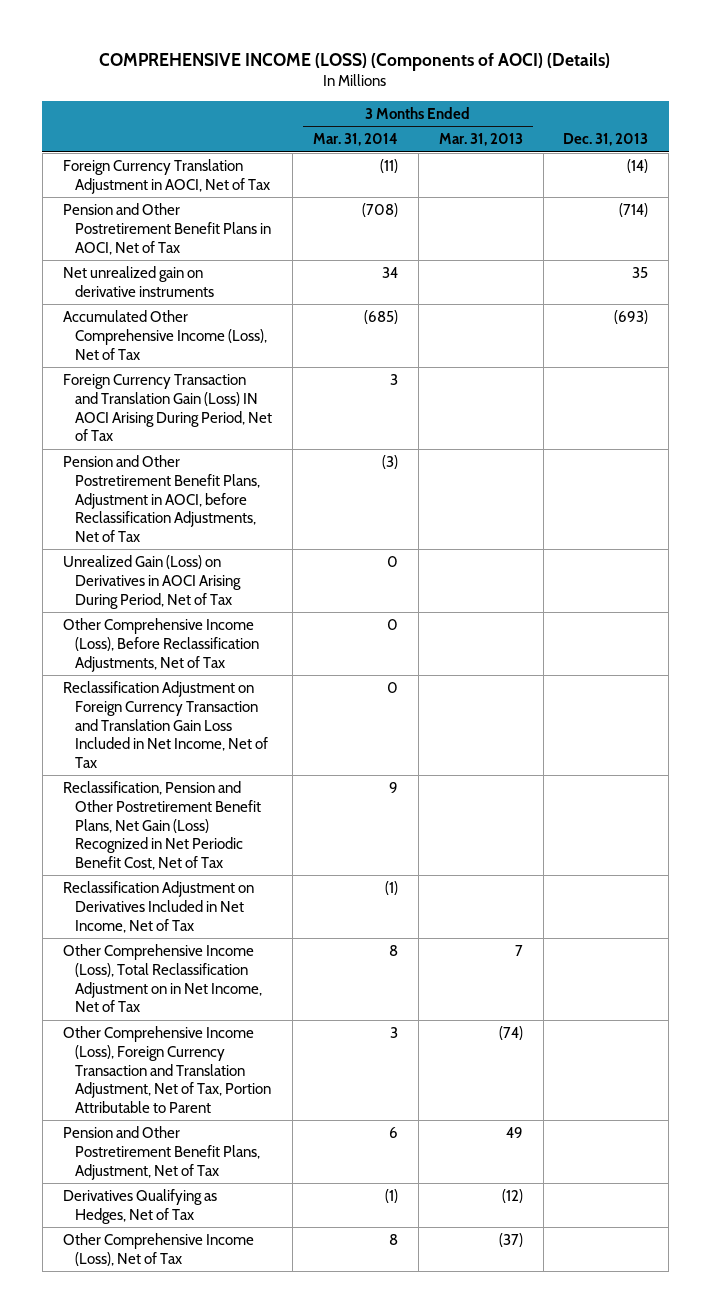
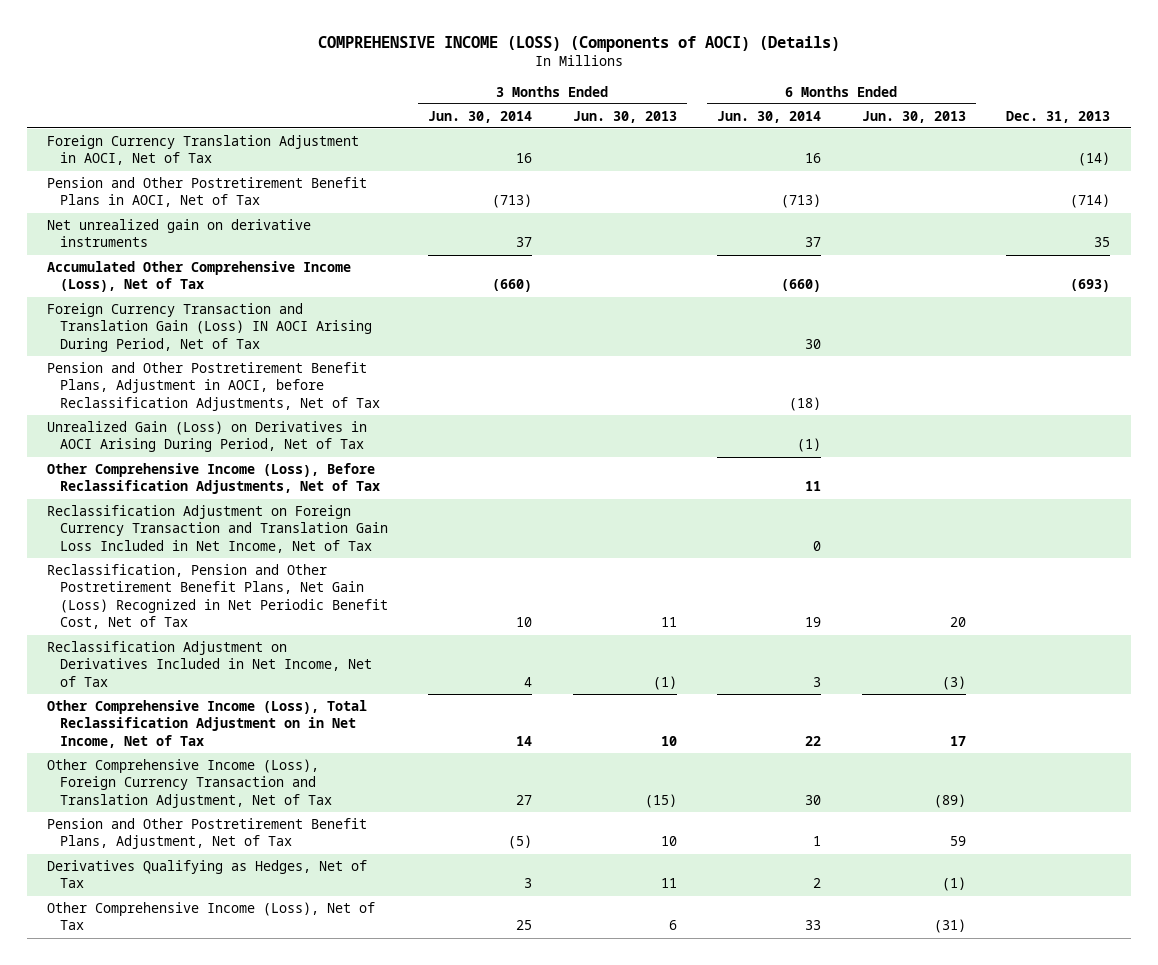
- | 3 Months Ended Mar. 31, 2014 | 3 Months Ended Mar. 31, 2013 | Dec. 31, 2013
+ | 3 Months Ended Jun. 30, 2014 | 3 Months Ended Jun. 30, 2013 | 6 Months Ended Jun. 30, 2014 | 6 Months Ended Jun. 30, 2013 | Dec. 31, 2013
- Other Comprehensive Income (Loss), Foreign Currency Transaction and Translation Adjustment, Net of Tax, Portion Attributable to Parent | 3 | (74) |
+ Other Comprehensive Income (Loss), Foreign Currency Transaction and Translation Adjustment, Net of Tax | 27 | (15) | 30 | (89) |

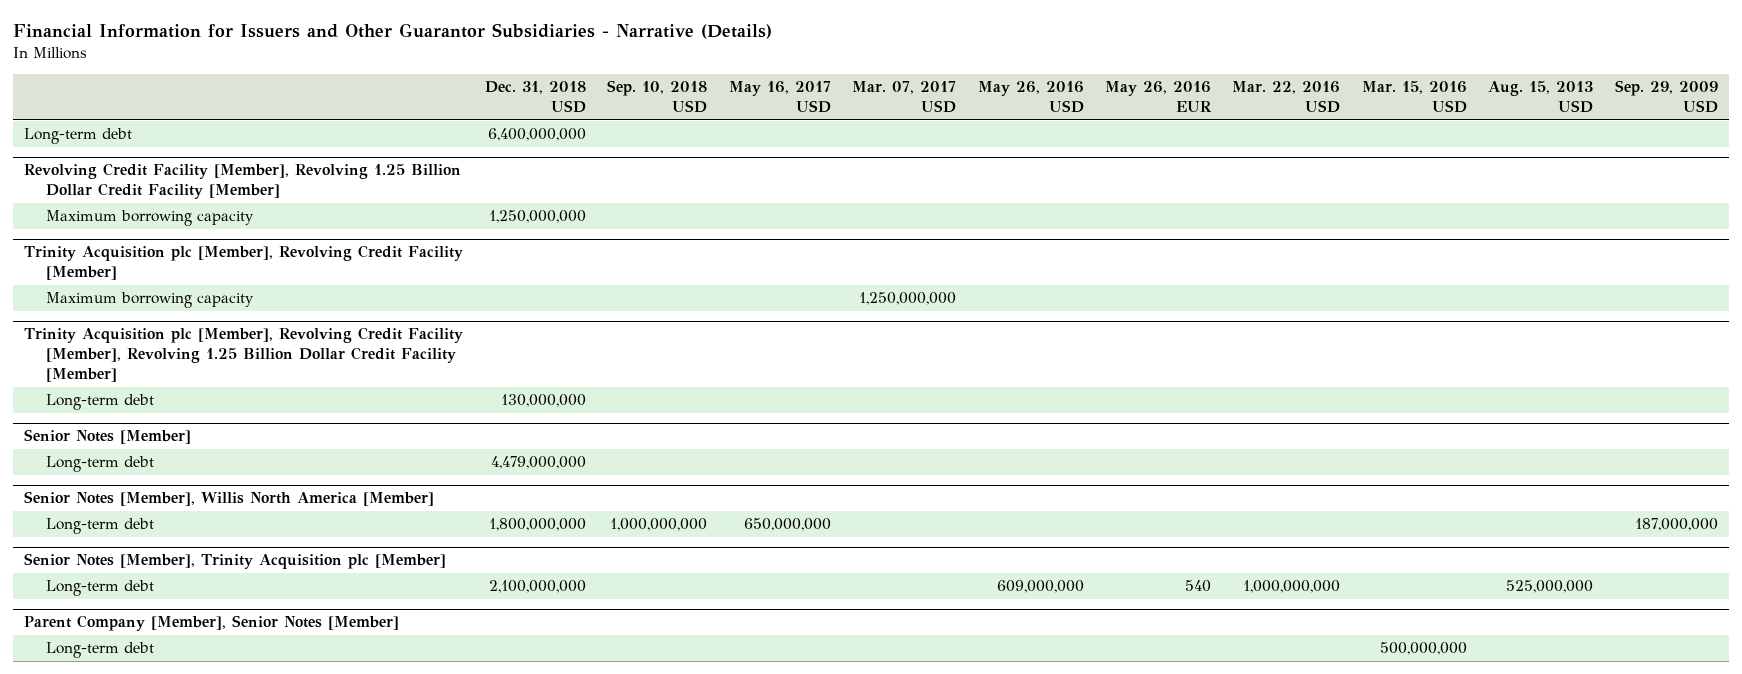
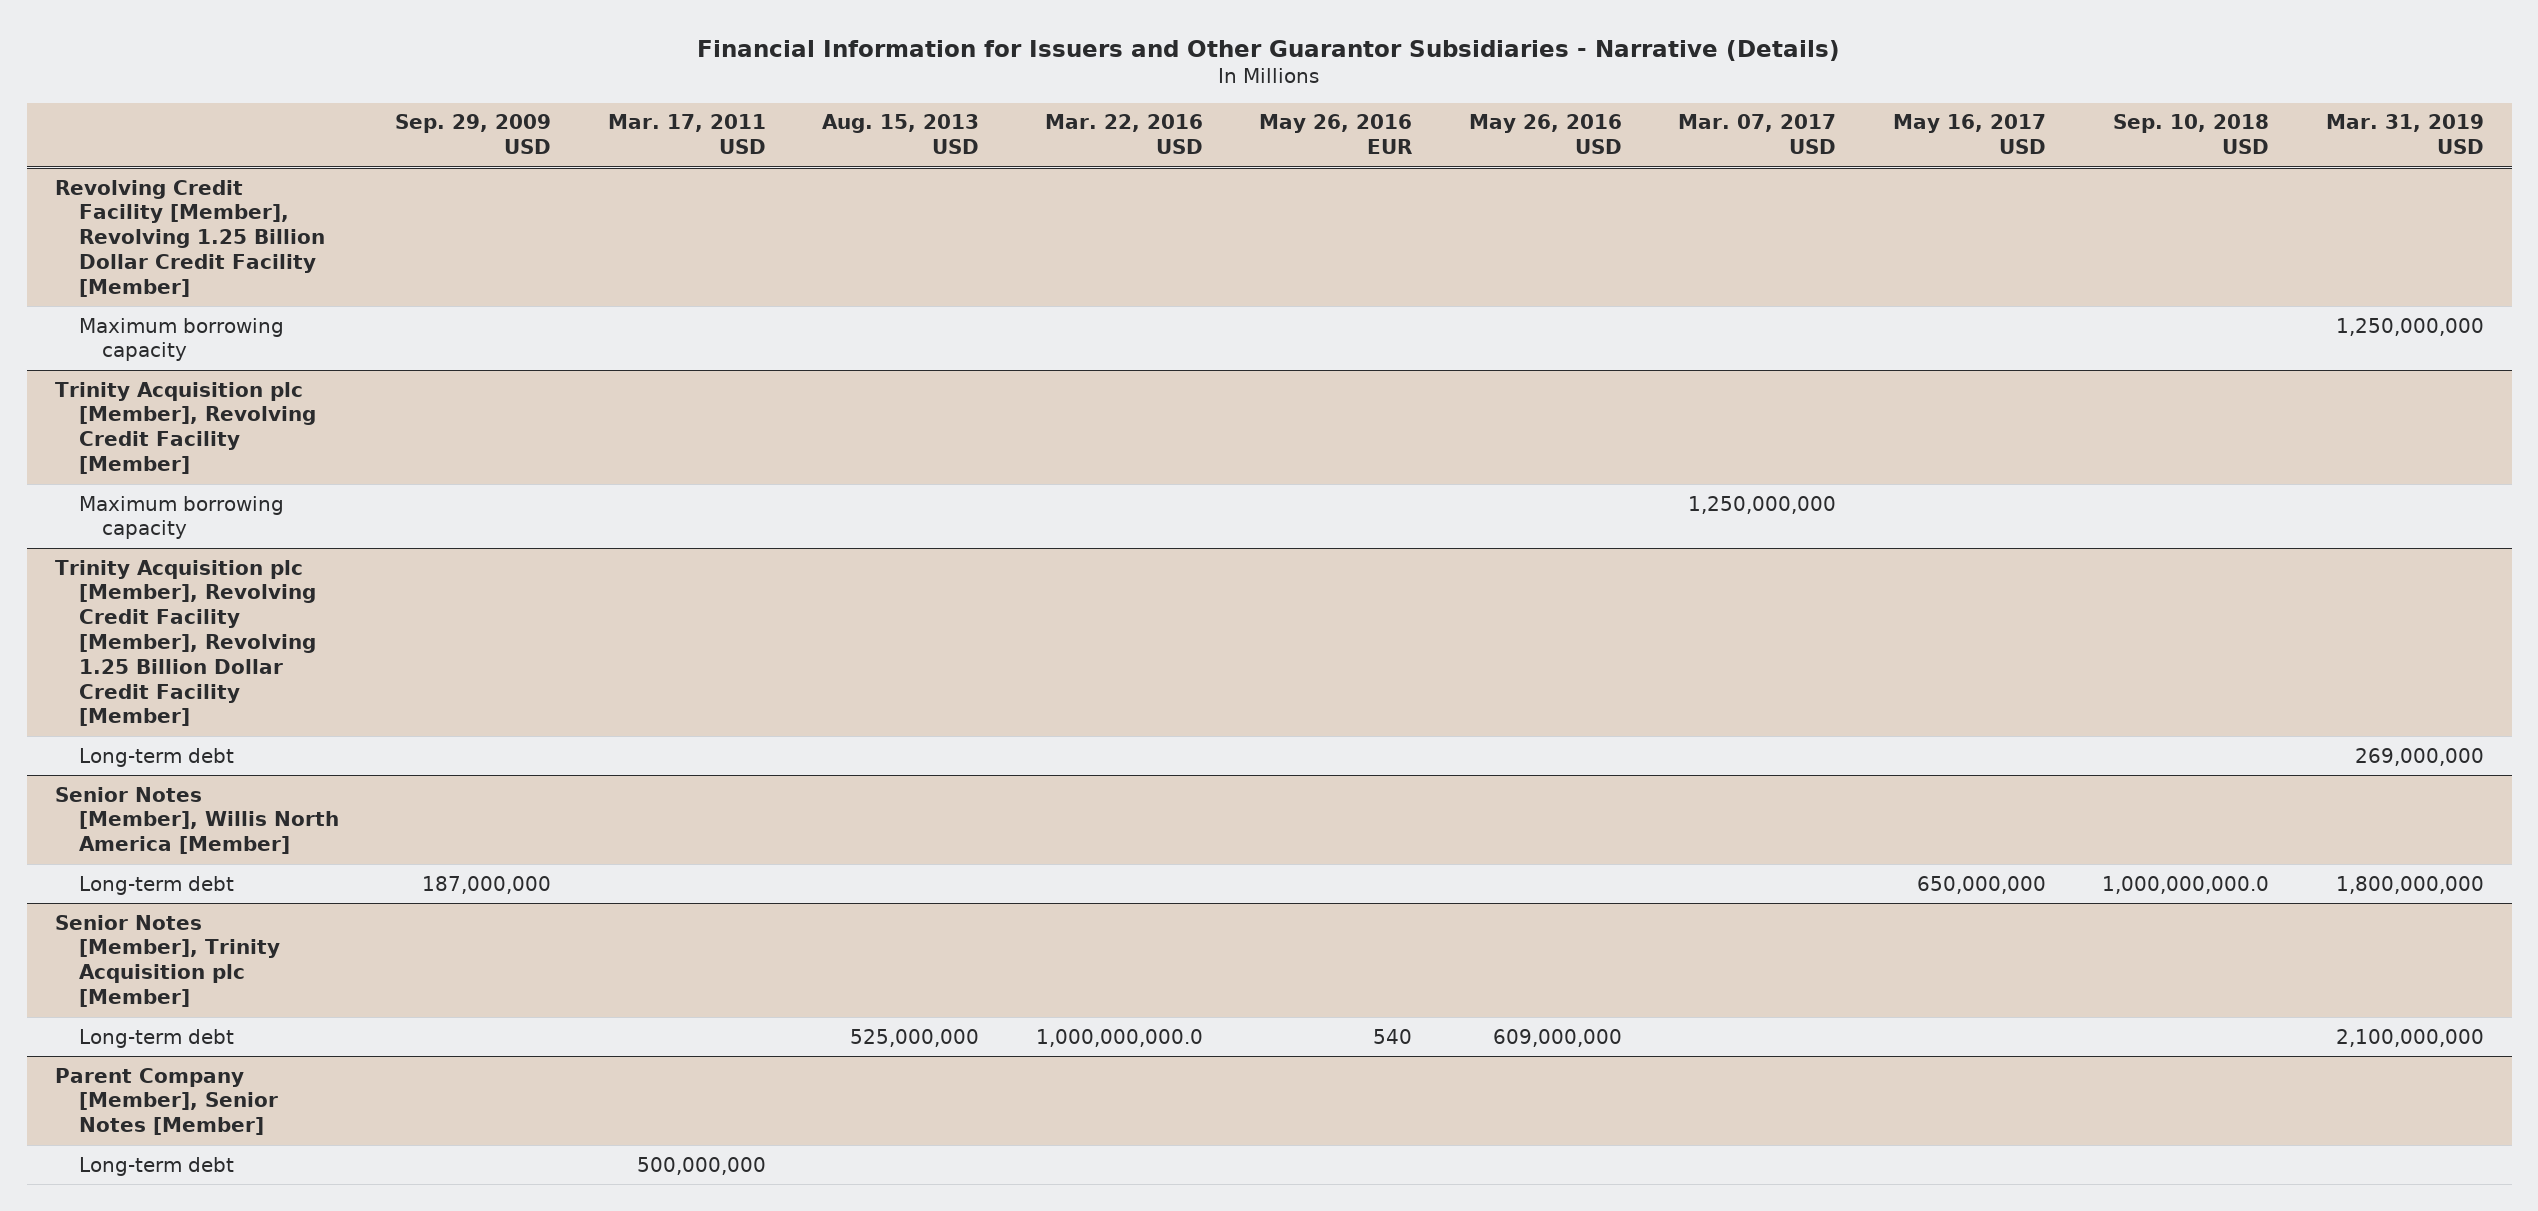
- | Dec. 31, 2018 USD | Sep. 10, 2018 USD | May 16, 2017 USD | Mar. 07, 2017 USD | May 26, 2016 USD | May 26, 2016 EUR | Mar. 22, 2016 USD | Mar. 15, 2016 USD | Aug. 15, 2013 USD | Sep. 29, 2009 USD
+ | Sep. 29, 2009 USD | Mar. 17, 2011 USD | Aug. 15, 2013 USD | Mar. 22, 2016 USD | May 26, 2016 EUR | May 26, 2016 USD | Mar. 07, 2017 USD | May 16, 2017 USD | Sep. 10, 2018 USD | Mar. 31, 2019 USD
- Long-term debt | 6,400,000,000 | | | | | | | | |
- Senior Notes [Member]
- Long-term debt | 4,479,000,000 | | | | | | | | |
@ Senior Notes [Member], Willis North America [Member]
- Long-term debt | 1,800,000,000 | 1,000,000,000 | 650,000,000 | | | | | | | 187,000,000
+ Long-term debt | 187,000,000 | | | | | | | 650,000,000 | 1,000,000,000.0 | 1,800,000,000
@ Senior Notes [Member], Trinity Acquisition plc [Member]
- Long-term debt | 2,100,000,000 | | | | 609,000,000 | 540 | 1,000,000,000 | | 525,000,000 |
+ Long-term debt | | | 525,000,000 | 1,000,000,000.0 | 540 | 609,000,000 | | | | 2,100,000,000

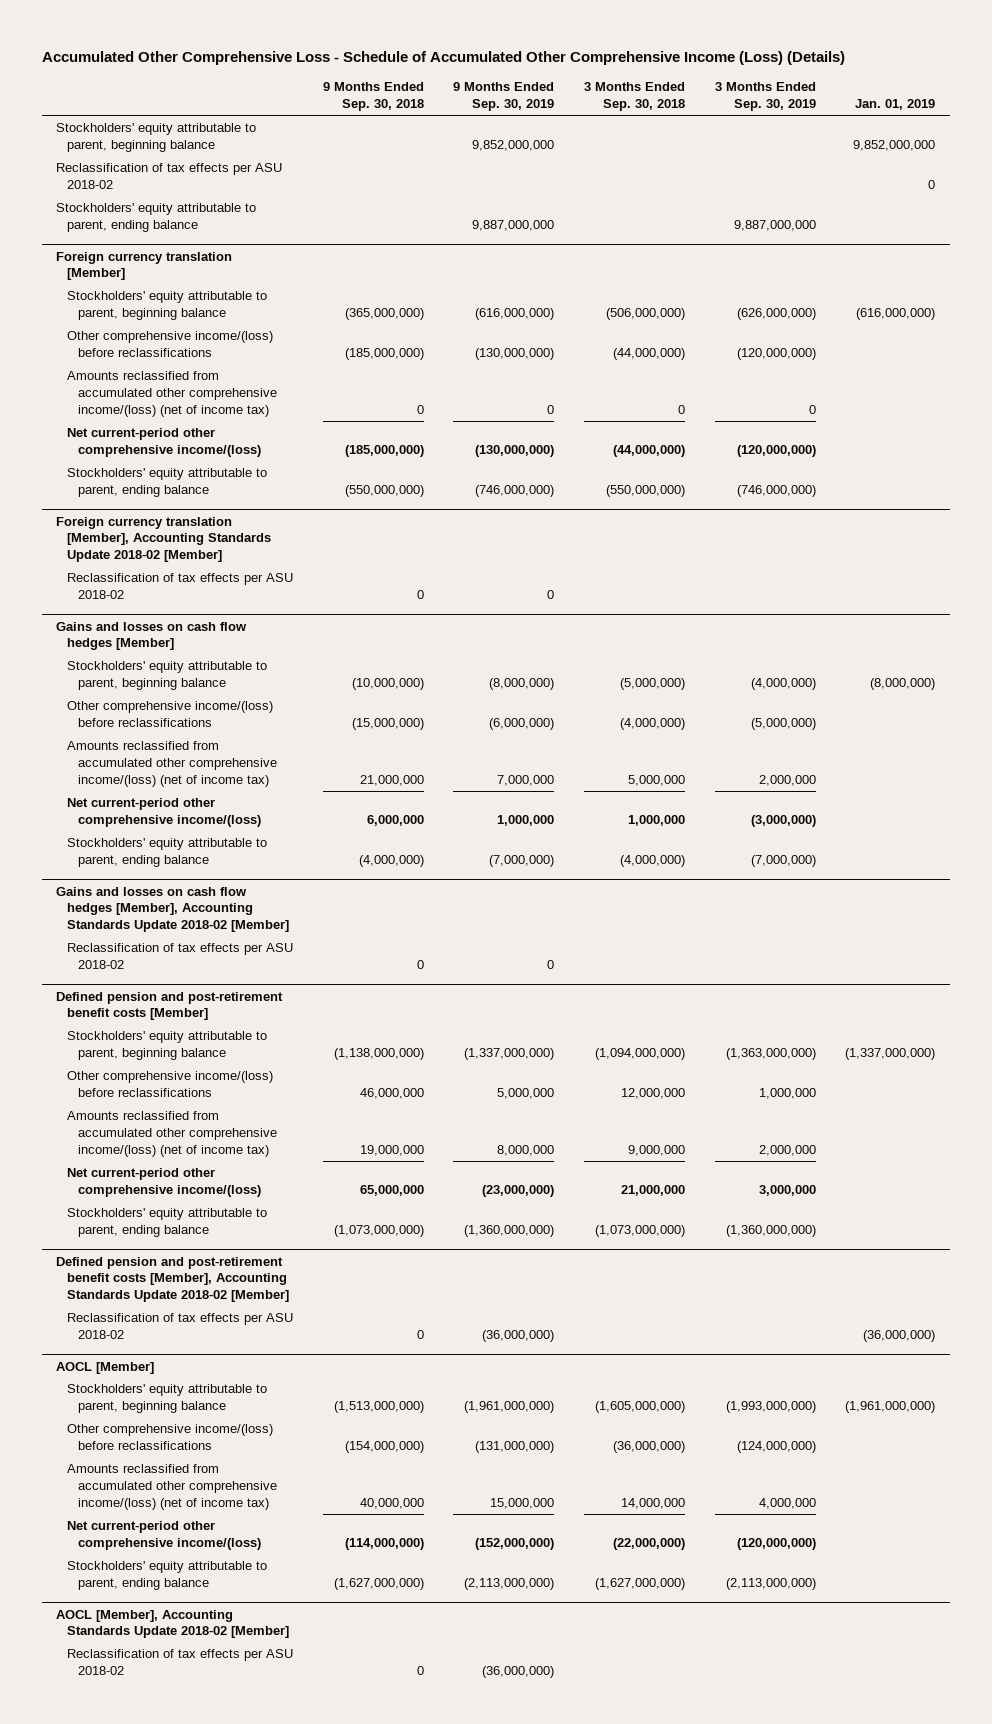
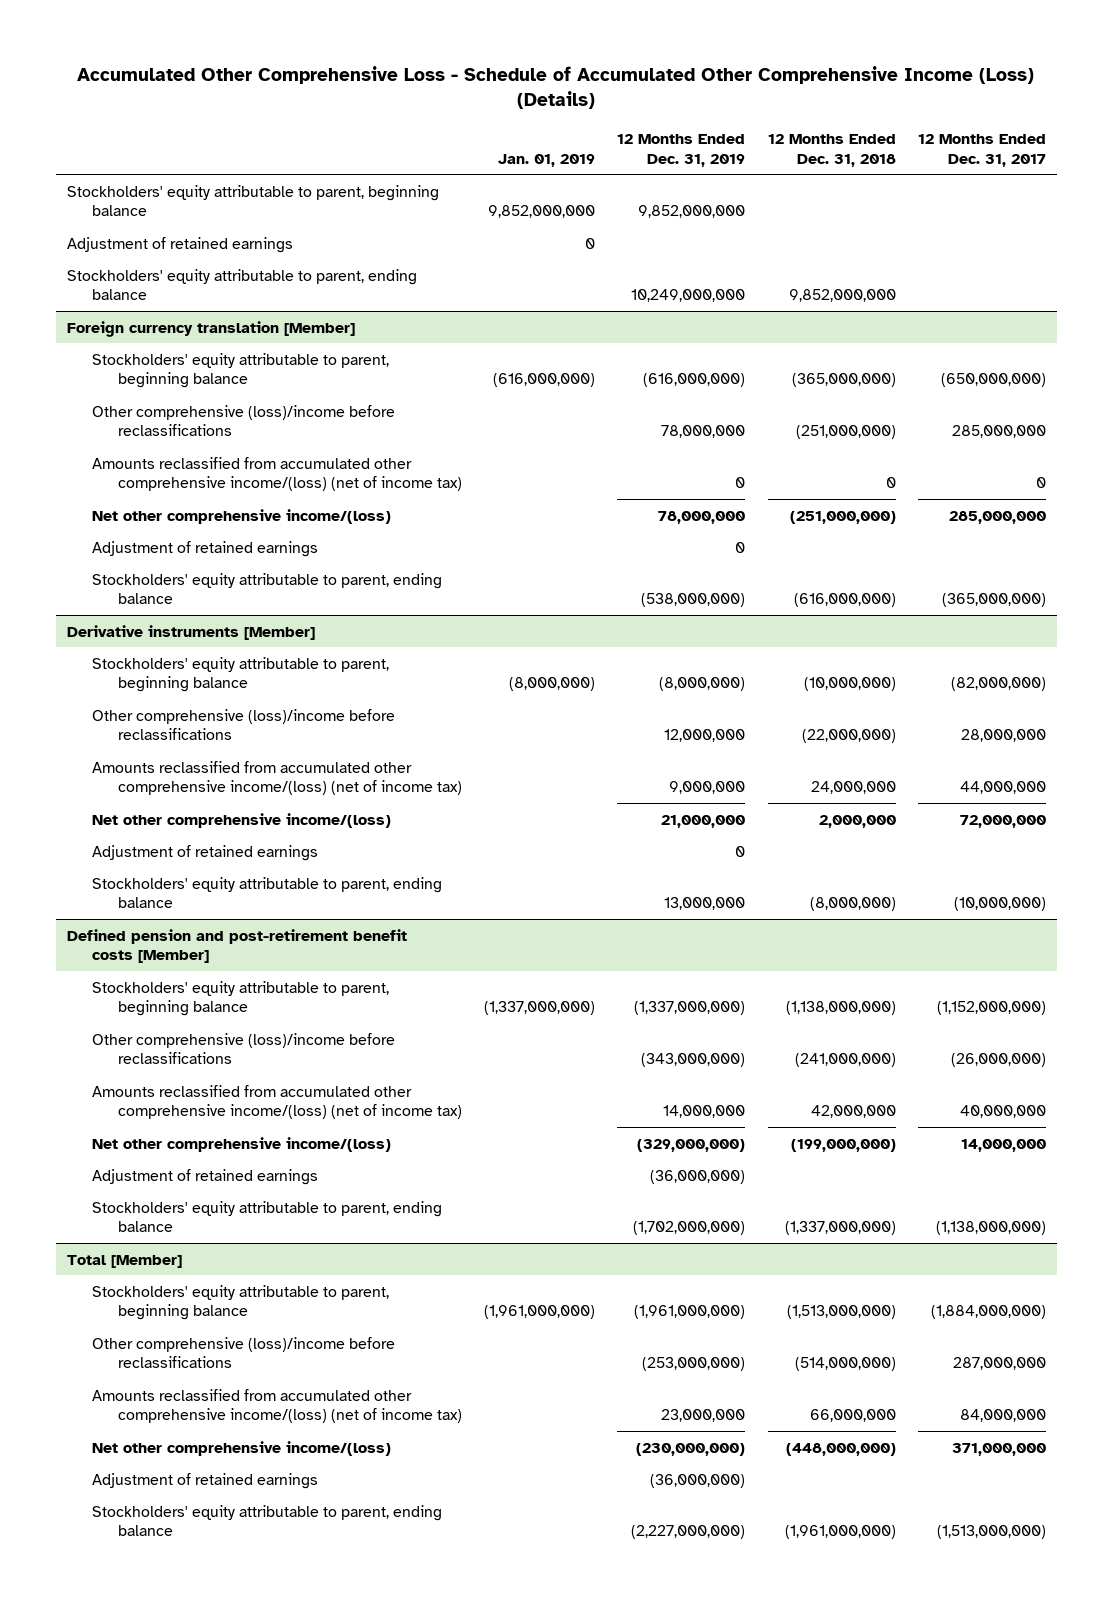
- | 9 Months Ended Sep. 30, 2018 | 9 Months Ended Sep. 30, 2019 | 3 Months Ended Sep. 30, 2018 | 3 Months Ended Sep. 30, 2019 | Jan. 01, 2019
+ | Jan. 01, 2019 | 12 Months Ended Dec. 31, 2019 | 12 Months Ended Dec. 31, 2018 | 12 Months Ended Dec. 31, 2017
- Reclassification of tax effects per ASU 2018-02 | | | | | 0
+ Adjustment of retained earnings | 0 | | |
@ Foreign currency translation [Member]
- Other comprehensive income/(loss) before reclassifications | (185,000,000) | (130,000,000) | (44,000,000) | (120,000,000) |
+ Other comprehensive (loss)/income before reclassifications | | 78,000,000 | (251,000,000) | 285,000,000
- Net current-period other comprehensive income/(loss) | (185,000,000) | (130,000,000) | (44,000,000) | (120,000,000) |
+ Net other comprehensive income/(loss) | | 78,000,000 | (251,000,000) | 285,000,000
+ Adjustment of retained earnings | | 0 | |
- Foreign currency translation [Member], Accounting Standards Update 2018-02 [Member]
- Reclassification of tax effects per ASU 2018-02 | 0 | 0 | | |
- Gains and losses on cash flow hedges [Member]
+ Derivative instruments [Member]
- Other comprehensive income/(loss) before reclassifications | (15,000,000) | (6,000,000) | (4,000,000) | (5,000,000) |
+ Other comprehensive (loss)/income before reclassifications | | 12,000,000 | (22,000,000) | 28,000,000
- Net current-period other comprehensive income/(loss) | 6,000,000 | 1,000,000 | 1,000,000 | (3,000,000) |
+ Net other comprehensive income/(loss) | | 21,000,000 | 2,000,000 | 72,000,000
+ Adjustment of retained earnings | | 0 | |
- Gains and losses on cash flow hedges [Member], Accounting Standards Update 2018-02 [Member]
- Reclassification of tax effects per ASU 2018-02 | 0 | 0 | | |
@ Defined pension and post-retirement benefit costs [Member]
- Other comprehensive income/(loss) before reclassifications | 46,000,000 | 5,000,000 | 12,000,000 | 1,000,000 |
+ Other comprehensive (loss)/income before reclassifications | | (343,000,000) | (241,000,000) | (26,000,000)
- Net current-period other comprehensive income/(loss) | 65,000,000 | (23,000,000) | 21,000,000 | 3,000,000 |
+ Net other comprehensive income/(loss) | | (329,000,000) | (199,000,000) | 14,000,000
+ Adjustment of retained earnings | | (36,000,000) | |
- Defined pension and post-retirement benefit costs [Member], Accounting Standards Update 2018-02 [Member]
- Reclassification of tax effects per ASU 2018-02 | 0 | (36,000,000) | | | (36,000,000)
- AOCL [Member]
+ Total [Member]
- Other comprehensive income/(loss) before reclassifications | (154,000,000) | (131,000,000) | (36,000,000) | (124,000,000) |
+ Other comprehensive (loss)/income before reclassifications | | (253,000,000) | (514,000,000) | 287,000,000
- Net current-period other comprehensive income/(loss) | (114,000,000) | (152,000,000) | (22,000,000) | (120,000,000) |
+ Net other comprehensive income/(loss) | | (230,000,000) | (448,000,000) | 371,000,000
+ Adjustment of retained earnings | | (36,000,000) | |
- AOCL [Member], Accounting Standards Update 2018-02 [Member]
- Reclassification of tax effects per ASU 2018-02 | 0 | (36,000,000) | | |

